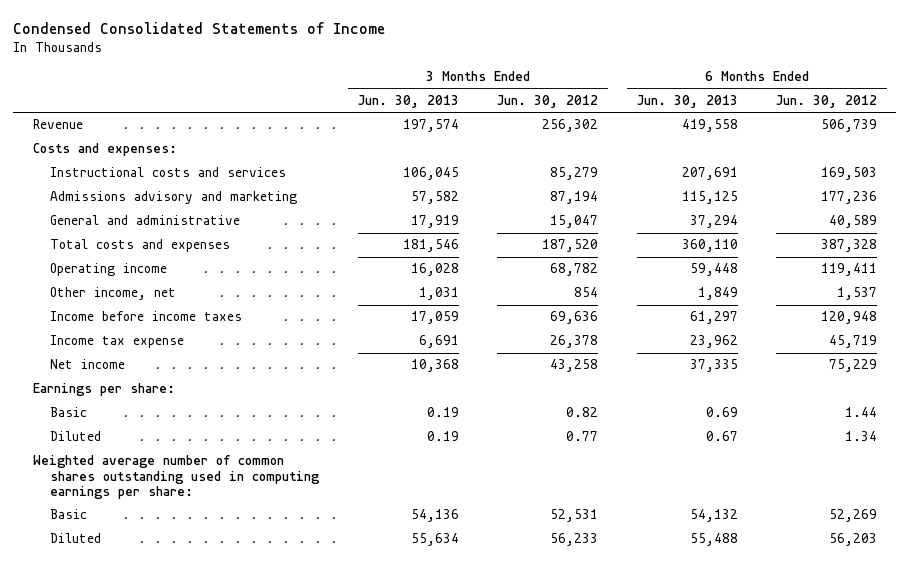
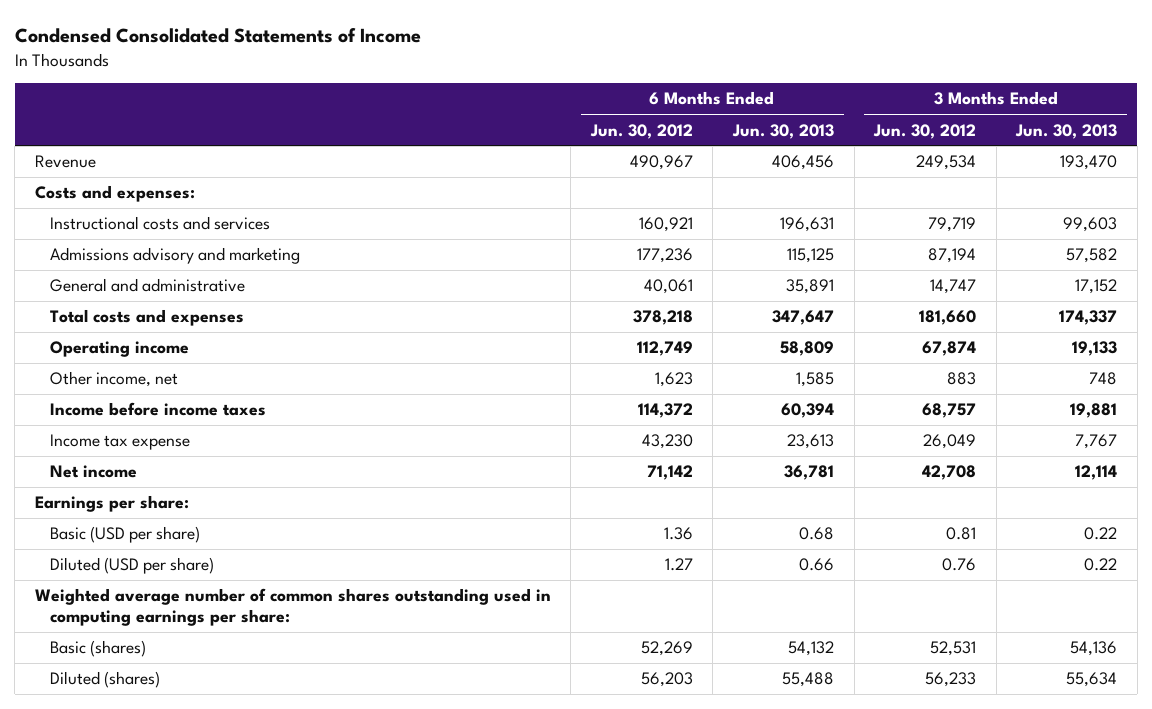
- | 3 Months Ended Jun. 30, 2013 | 3 Months Ended Jun. 30, 2012 | 6 Months Ended Jun. 30, 2013 | 6 Months Ended Jun. 30, 2012
+ | 6 Months Ended Jun. 30, 2012 | 6 Months Ended Jun. 30, 2013 | 3 Months Ended Jun. 30, 2012 | 3 Months Ended Jun. 30, 2013
- Revenue | 197,574 | 256,302 | 419,558 | 506,739
+ Revenue | 490,967 | 406,456 | 249,534 | 193,470
- Instructional costs and services | 106,045 | 85,279 | 207,691 | 169,503
+ Instructional costs and services | 160,921 | 196,631 | 79,719 | 99,603
- General and administrative | 17,919 | 15,047 | 37,294 | 40,589
- Total costs and expenses | 181,546 | 187,520 | 360,110 | 387,328
- Operating income | 16,028 | 68,782 | 59,448 | 119,411
- Other income, net | 1,031 | 854 | 1,849 | 1,537
- Income before income taxes | 17,059 | 69,636 | 61,297 | 120,948
- Income tax expense | 6,691 | 26,378 | 23,962 | 45,719
- Net income | 10,368 | 43,258 | 37,335 | 75,229
+ General and administrative | 40,061 | 35,891 | 14,747 | 17,152
+ Total costs and expenses | 378,218 | 347,647 | 181,660 | 174,337
+ Operating income | 112,749 | 58,809 | 67,874 | 19,133
+ Other income, net | 1,623 | 1,585 | 883 | 748
+ Income before income taxes | 114,372 | 60,394 | 68,757 | 19,881
+ Income tax expense | 43,230 | 23,613 | 26,049 | 7,767
+ Net income | 71,142 | 36,781 | 42,708 | 12,114
- Basic | 0.19 | 0.82 | 0.69 | 1.44
- Diluted | 0.19 | 0.77 | 0.67 | 1.34
+ Basic (USD per share) | 1.36 | 0.68 | 0.81 | 0.22
+ Diluted (USD per share) | 1.27 | 0.66 | 0.76 | 0.22
- Basic | 54,136 | 52,531 | 54,132 | 52,269
- Diluted | 55,634 | 56,233 | 55,488 | 56,203
+ Basic (shares) | 52,269 | 54,132 | 52,531 | 54,136
+ Diluted (shares) | 56,203 | 55,488 | 56,233 | 55,634

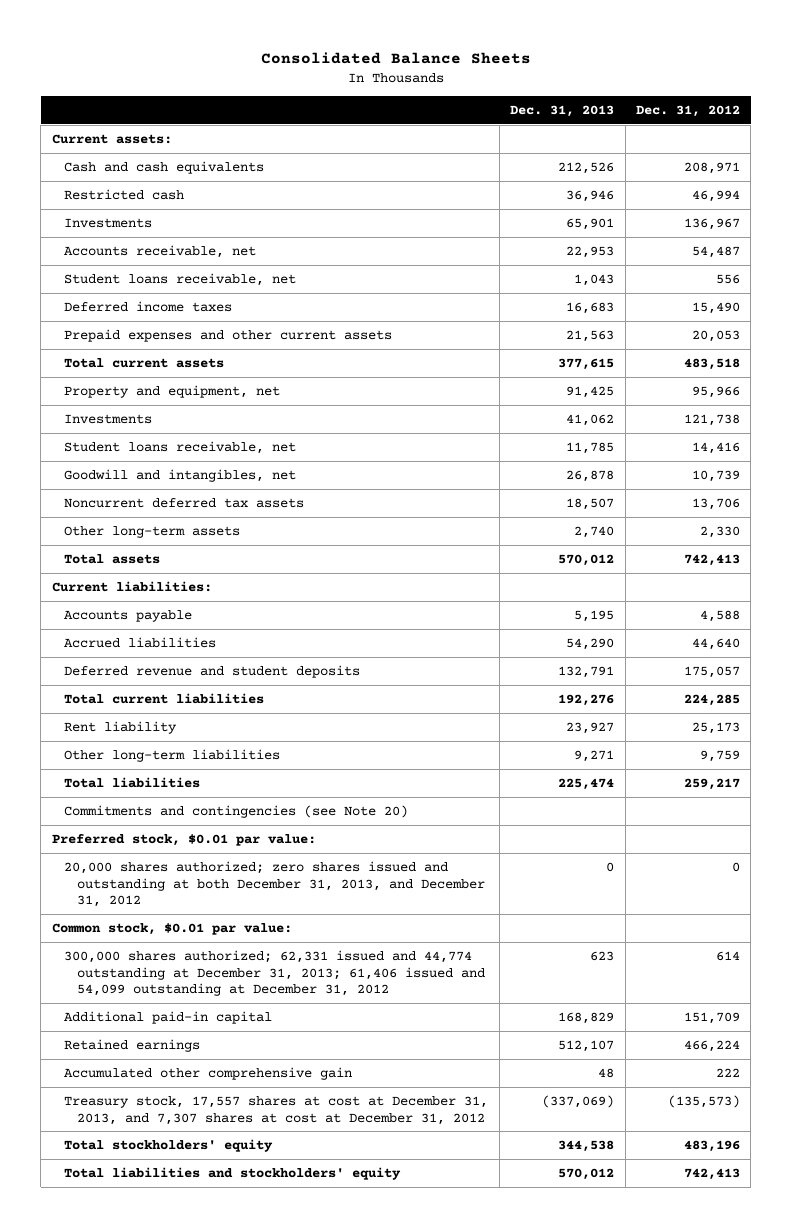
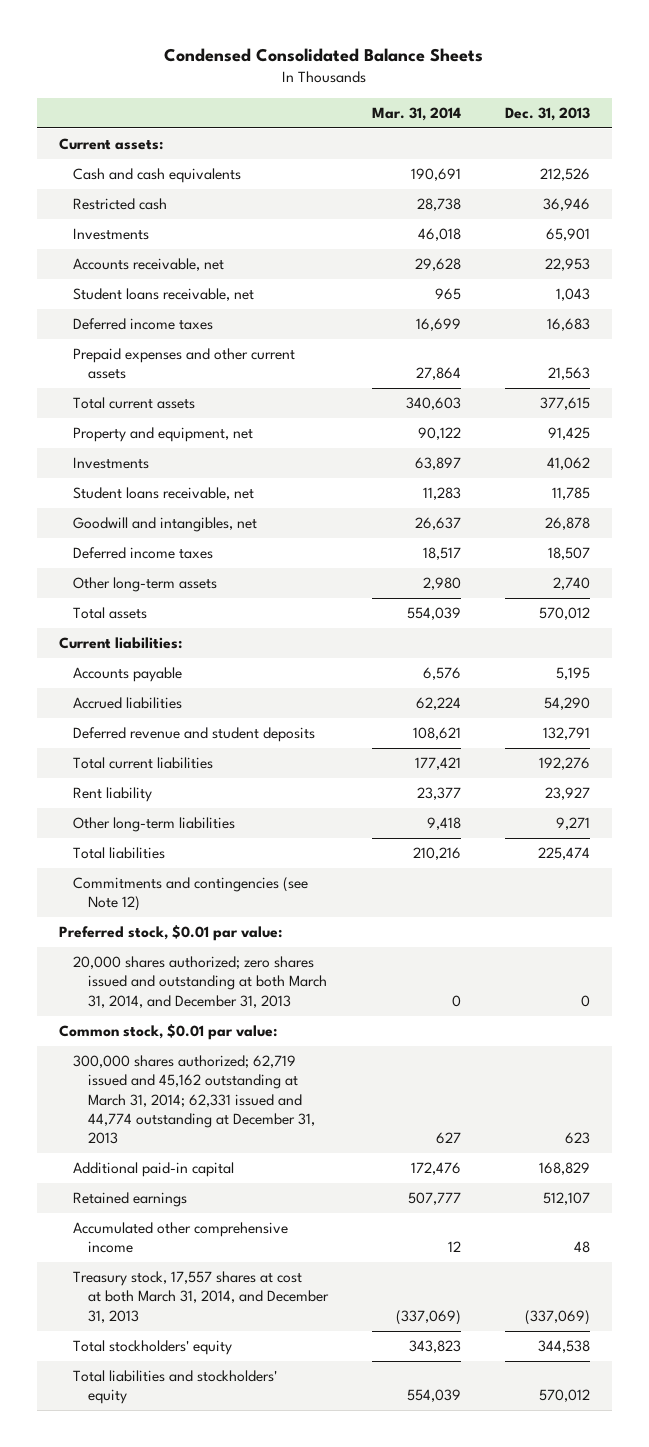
- Consolidated Balance Sheets
+ Condensed Consolidated Balance Sheets
- | Dec. 31, 2013 | Dec. 31, 2012
+ | Mar. 31, 2014 | Dec. 31, 2013
- Noncurrent deferred tax assets | 18,507 | 13,706
+ Deferred income taxes | 18,517 | 18,507
- Commitments and contingencies (see Note 20)
+ Commitments and contingencies (see Note 12)
- 20,000 shares authorized; zero shares issued and outstanding at both December 31, 2013, and December 31, 2012 | 0 | 0
+ 20,000 shares authorized; zero shares issued and outstanding at both March 31, 2014, and December 31, 2013 | 0 | 0
- 300,000 shares authorized; 62,331 issued and 44,774 outstanding at December 31, 2013; 61,406 issued and 54,099 outstanding at December 31, 2012 | 623 | 614
+ 300,000 shares authorized; 62,719 issued and 45,162 outstanding at March 31, 2014; 62,331 issued and 44,774 outstanding at December 31, 2013 | 627 | 623
- Accumulated other comprehensive gain | 48 | 222
- Treasury stock, 17,557 shares at cost at December 31, 2013, and 7,307 shares at cost at December 31, 2012 | (337,069) | (135,573)
+ Accumulated other comprehensive income | 12 | 48
+ Treasury stock, 17,557 shares at cost at both March 31, 2014, and December 31, 2013 | (337,069) | (337,069)

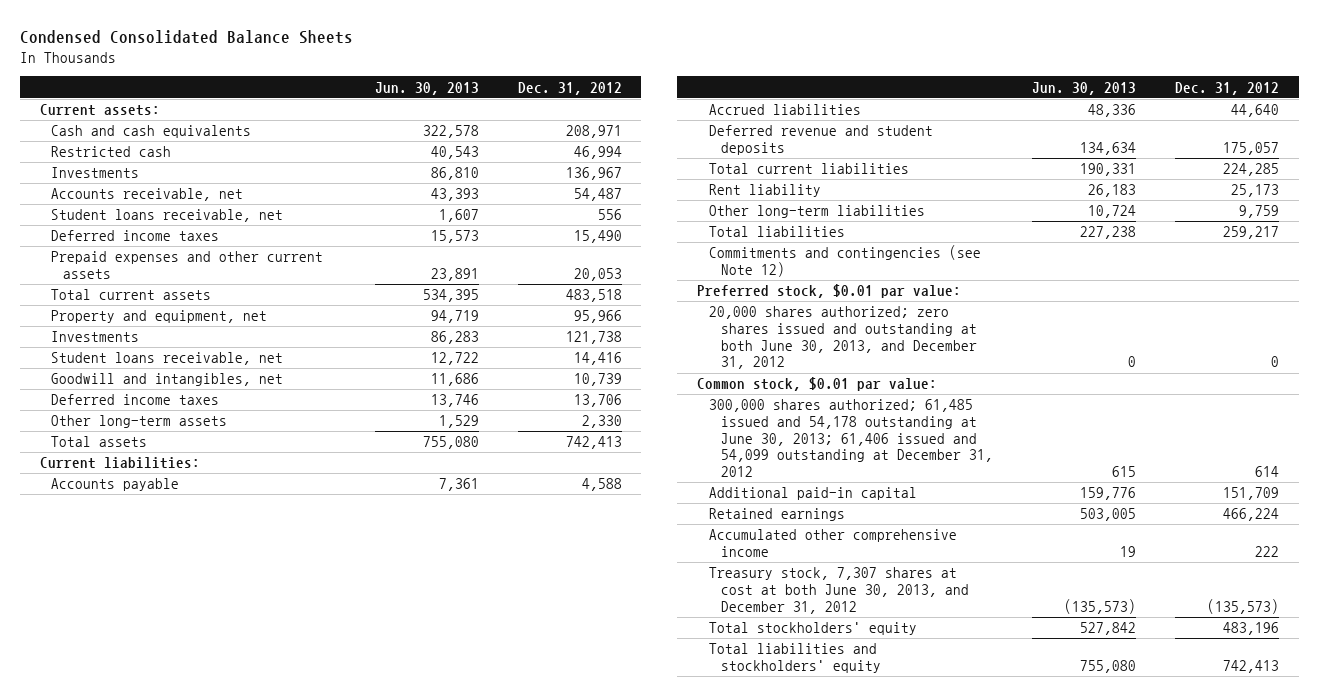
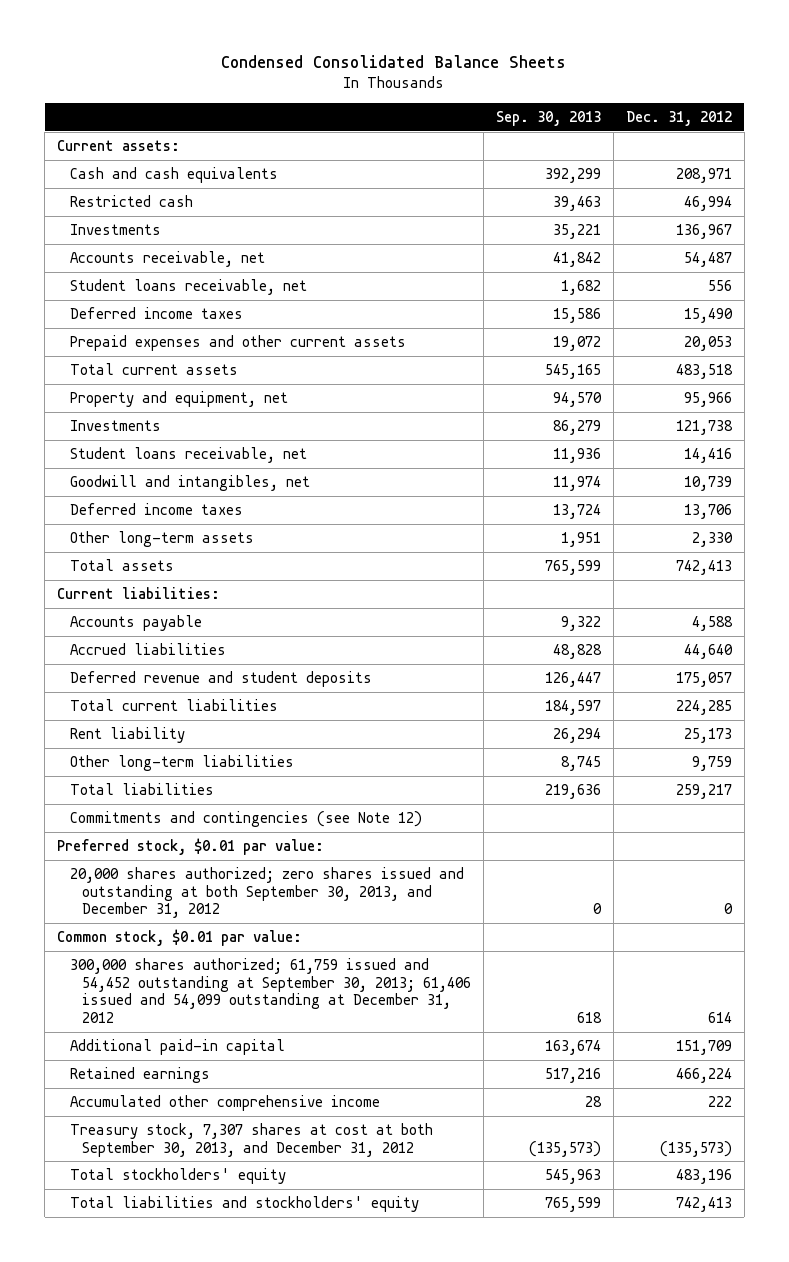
- | Jun. 30, 2013 | Dec. 31, 2012
+ | Sep. 30, 2013 | Dec. 31, 2012
- 20,000 shares authorized; zero shares issued and outstanding at both June 30, 2013, and December 31, 2012 | 0 | 0
+ 20,000 shares authorized; zero shares issued and outstanding at both September 30, 2013, and December 31, 2012 | 0 | 0
- 300,000 shares authorized; 61,485 issued and 54,178 outstanding at June 30, 2013; 61,406 issued and 54,099 outstanding at December 31, 2012 | 615 | 614
+ 300,000 shares authorized; 61,759 issued and 54,452 outstanding at September 30, 2013; 61,406 issued and 54,099 outstanding at December 31, 2012 | 618 | 614
- Treasury stock, 7,307 shares at cost at both June 30, 2013, and December 31, 2012 | (135,573) | (135,573)
+ Treasury stock, 7,307 shares at cost at both September 30, 2013, and December 31, 2012 | (135,573) | (135,573)

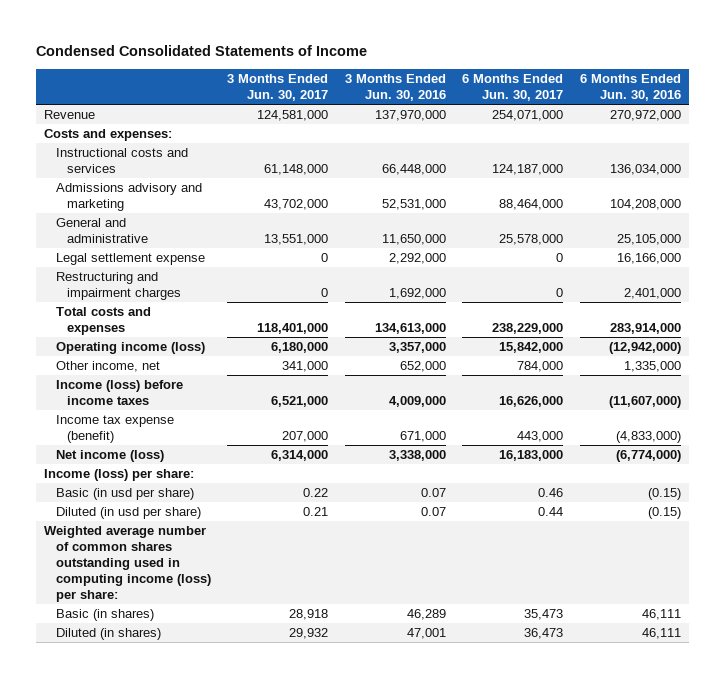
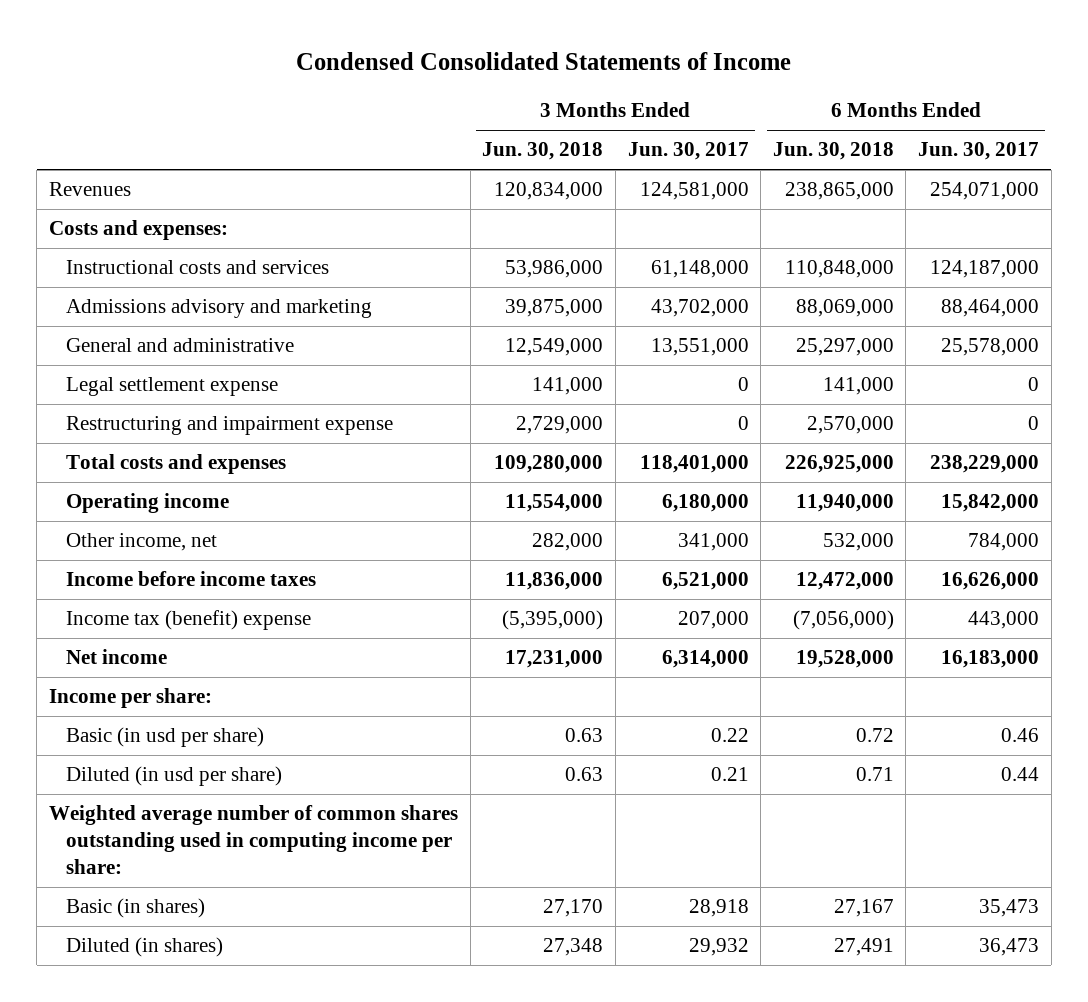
- | 3 Months Ended Jun. 30, 2017 | 3 Months Ended Jun. 30, 2016 | 6 Months Ended Jun. 30, 2017 | 6 Months Ended Jun. 30, 2016
+ | 3 Months Ended Jun. 30, 2018 | 3 Months Ended Jun. 30, 2017 | 6 Months Ended Jun. 30, 2018 | 6 Months Ended Jun. 30, 2017
- Revenue | 124,581,000 | 137,970,000 | 254,071,000 | 270,972,000
+ Revenues | 120,834,000 | 124,581,000 | 238,865,000 | 254,071,000
- Restructuring and impairment charges | 0 | 1,692,000 | 0 | 2,401,000
+ Restructuring and impairment expense | 2,729,000 | 0 | 2,570,000 | 0
- Operating income (loss) | 6,180,000 | 3,357,000 | 15,842,000 | (12,942,000)
+ Operating income | 11,554,000 | 6,180,000 | 11,940,000 | 15,842,000
- Income (loss) before income taxes | 6,521,000 | 4,009,000 | 16,626,000 | (11,607,000)
- Income tax expense (benefit) | 207,000 | 671,000 | 443,000 | (4,833,000)
- Net income (loss) | 6,314,000 | 3,338,000 | 16,183,000 | (6,774,000)
- Income (loss) per share:
+ Income before income taxes | 11,836,000 | 6,521,000 | 12,472,000 | 16,626,000
+ Income tax (benefit) expense | (5,395,000) | 207,000 | (7,056,000) | 443,000
+ Net income | 17,231,000 | 6,314,000 | 19,528,000 | 16,183,000
+ Income per share:
- Weighted average number of common shares outstanding used in computing income (loss) per share:
+ Weighted average number of common shares outstanding used in computing income per share:

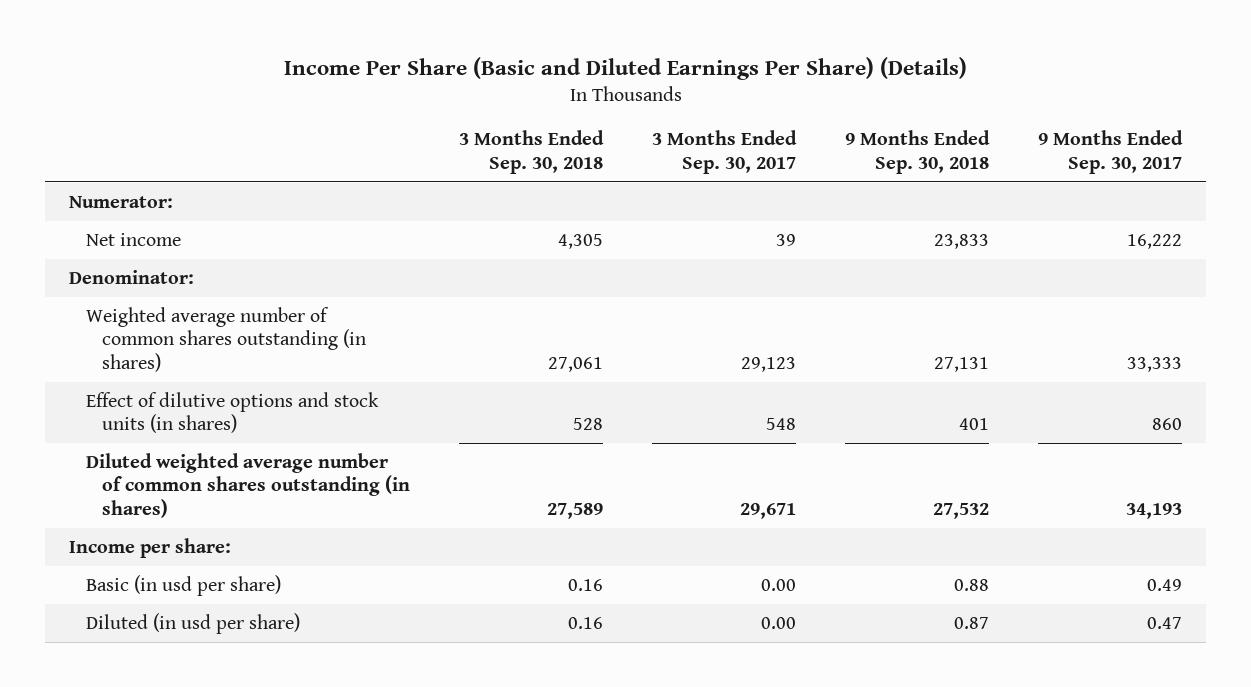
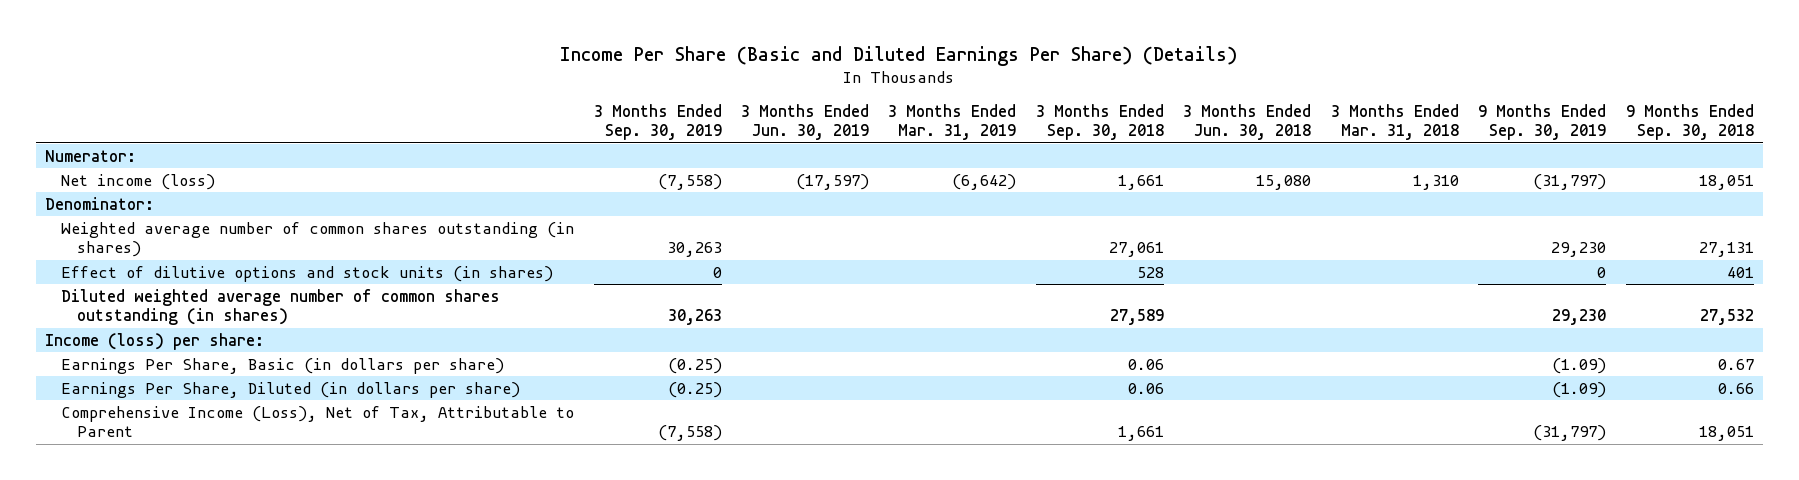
- | 3 Months Ended Sep. 30, 2018 | 3 Months Ended Sep. 30, 2017 | 9 Months Ended Sep. 30, 2018 | 9 Months Ended Sep. 30, 2017
+ | 3 Months Ended Sep. 30, 2019 | 3 Months Ended Jun. 30, 2019 | 3 Months Ended Mar. 31, 2019 | 3 Months Ended Sep. 30, 2018 | 3 Months Ended Jun. 30, 2018 | 3 Months Ended Mar. 31, 2018 | 9 Months Ended Sep. 30, 2019 | 9 Months Ended Sep. 30, 2018
- Net income | 4,305 | 39 | 23,833 | 16,222
+ Net income (loss) | (7,558) | (17,597) | (6,642) | 1,661 | 15,080 | 1,310 | (31,797) | 18,051
- Income per share:
- Basic (in usd per share) | 0.16 | 0.00 | 0.88 | 0.49
- Diluted (in usd per share) | 0.16 | 0.00 | 0.87 | 0.47
+ Income (loss) per share:
+ Earnings Per Share, Basic (in dollars per share) | (0.25) | | | 0.06 | | | (1.09) | 0.67
+ Earnings Per Share, Diluted (in dollars per share) | (0.25) | | | 0.06 | | | (1.09) | 0.66
+ Comprehensive Income (Loss), Net of Tax, Attributable to Parent | (7,558) | | | 1,661 | | | (31,797) | 18,051

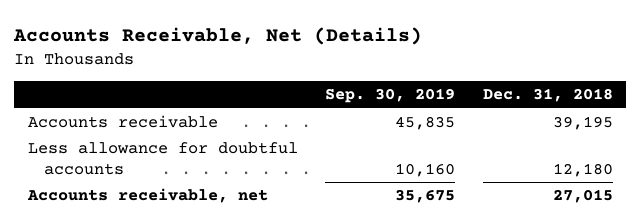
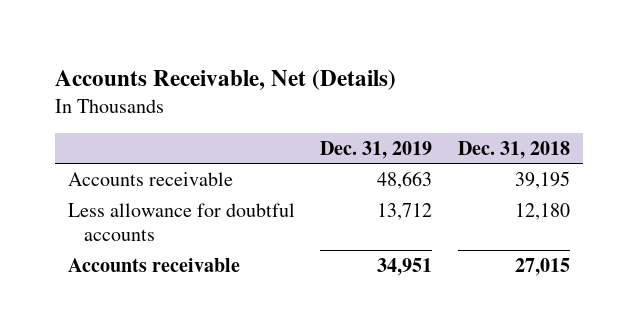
- | Sep. 30, 2019 | Dec. 31, 2018
+ | Dec. 31, 2019 | Dec. 31, 2018
- Accounts receivable, net | 35,675 | 27,015
+ Accounts receivable | 34,951 | 27,015

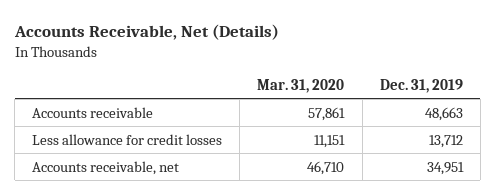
- | Dec. 31, 2019 | Dec. 31, 2018
+ | Mar. 31, 2020 | Dec. 31, 2019
- Less allowance for doubtful accounts | 13,712 | 12,180
- Accounts receivable | 34,951 | 27,015
+ Less allowance for credit losses | 11,151 | 13,712
+ Accounts receivable, net | 46,710 | 34,951

